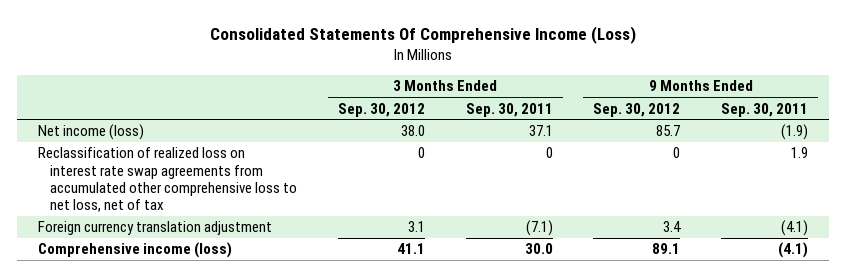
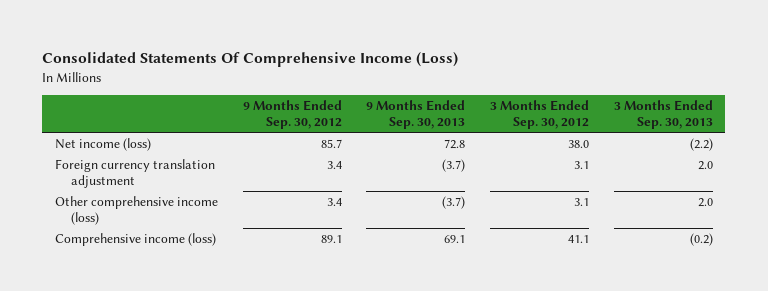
- | 3 Months Ended Sep. 30, 2012 | 3 Months Ended Sep. 30, 2011 | 9 Months Ended Sep. 30, 2012 | 9 Months Ended Sep. 30, 2011
+ | 9 Months Ended Sep. 30, 2012 | 9 Months Ended Sep. 30, 2013 | 3 Months Ended Sep. 30, 2012 | 3 Months Ended Sep. 30, 2013
- Reclassification of realized loss on interest rate swap agreements from accumulated other comprehensive loss to net loss, net of tax | 0 | 0 | 0 | 1.9
+ Other comprehensive income (loss) | 3.4 | (3.7) | 3.1 | 2.0

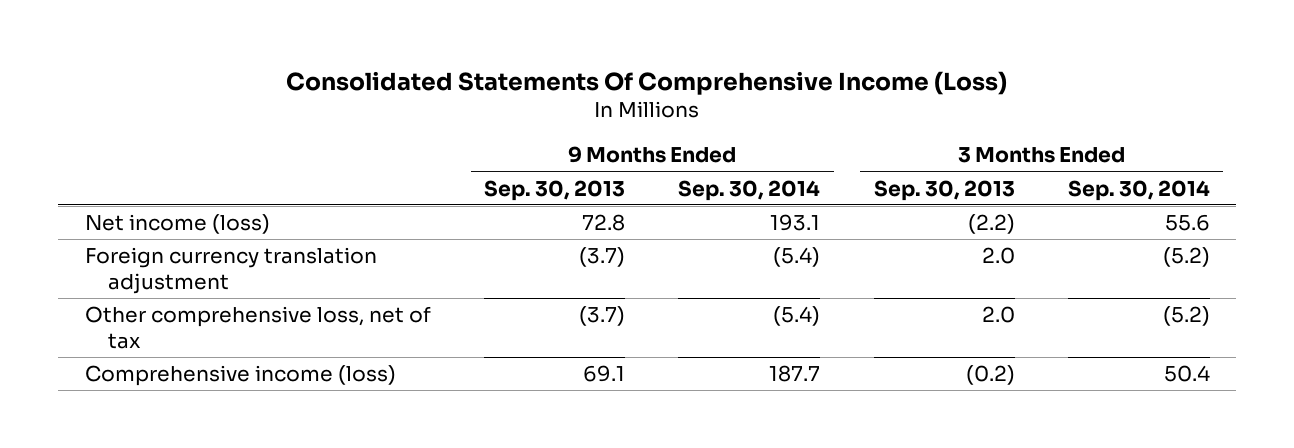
- | 9 Months Ended Sep. 30, 2012 | 9 Months Ended Sep. 30, 2013 | 3 Months Ended Sep. 30, 2012 | 3 Months Ended Sep. 30, 2013
+ | 9 Months Ended Sep. 30, 2013 | 9 Months Ended Sep. 30, 2014 | 3 Months Ended Sep. 30, 2013 | 3 Months Ended Sep. 30, 2014
- Other comprehensive income (loss) | 3.4 | (3.7) | 3.1 | 2.0
+ Other comprehensive loss, net of tax | (3.7) | (5.4) | 2.0 | (5.2)

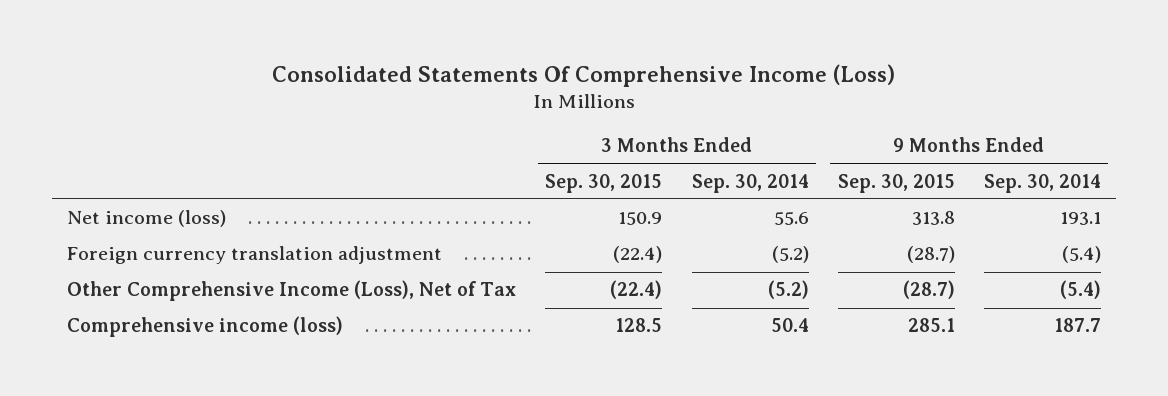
- | 9 Months Ended Sep. 30, 2013 | 9 Months Ended Sep. 30, 2014 | 3 Months Ended Sep. 30, 2013 | 3 Months Ended Sep. 30, 2014
+ | 3 Months Ended Sep. 30, 2015 | 3 Months Ended Sep. 30, 2014 | 9 Months Ended Sep. 30, 2015 | 9 Months Ended Sep. 30, 2014
- Other comprehensive loss, net of tax | (3.7) | (5.4) | 2.0 | (5.2)
+ Other Comprehensive Income (Loss), Net of Tax | (22.4) | (5.2) | (28.7) | (5.4)

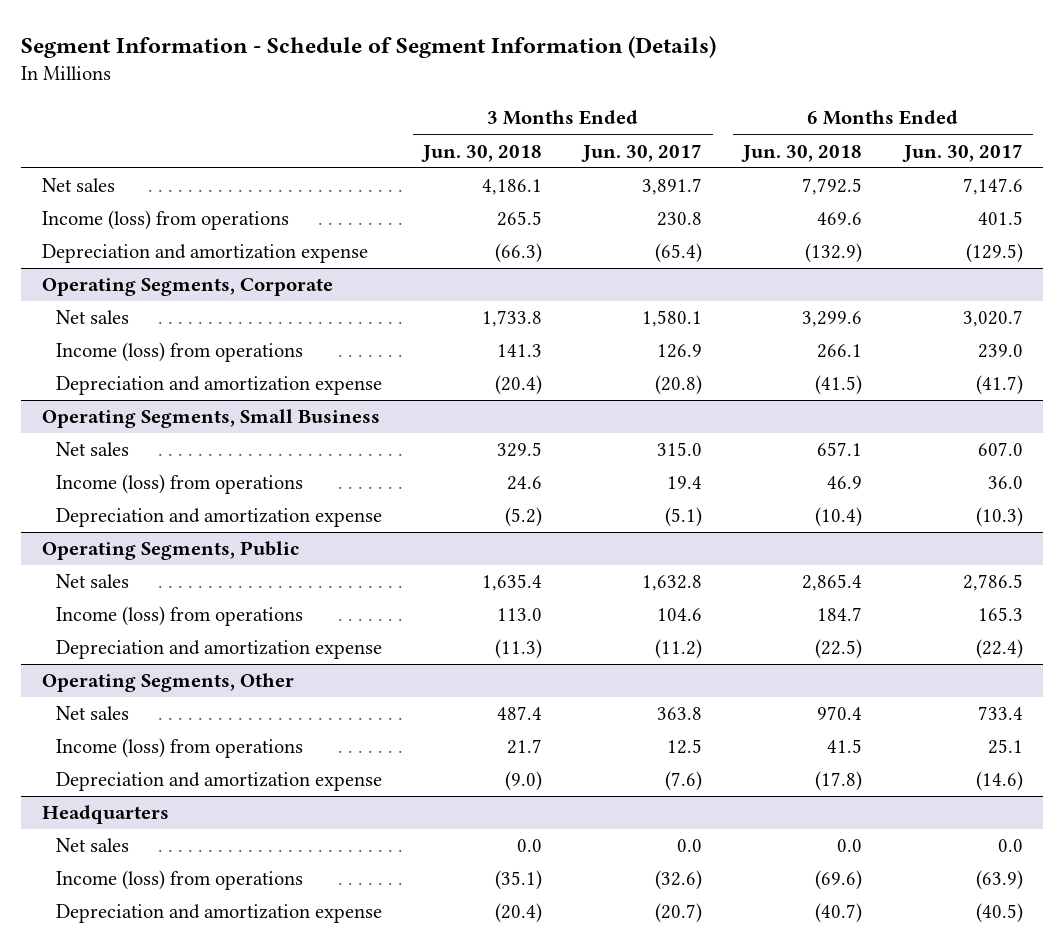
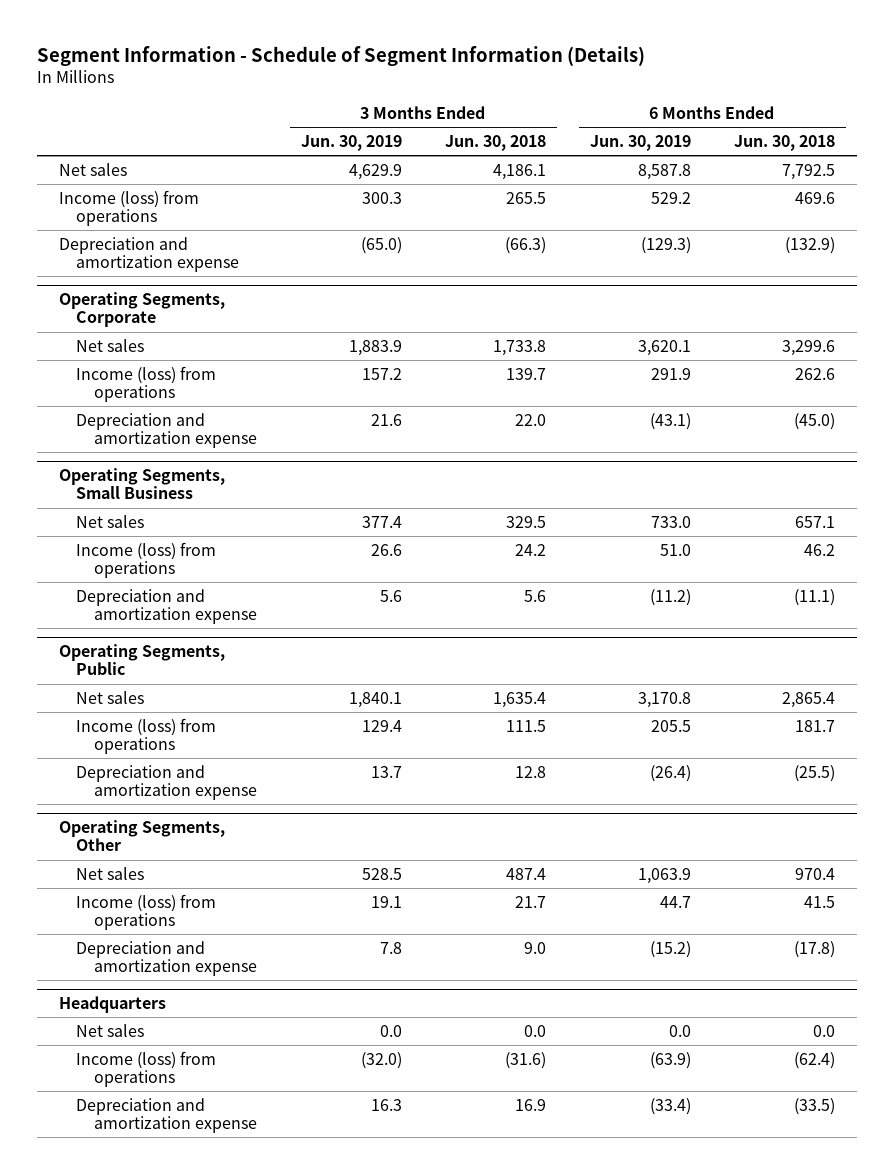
- | 3 Months Ended Jun. 30, 2018 | 3 Months Ended Jun. 30, 2017 | 6 Months Ended Jun. 30, 2018 | 6 Months Ended Jun. 30, 2017
+ | 3 Months Ended Jun. 30, 2019 | 3 Months Ended Jun. 30, 2018 | 6 Months Ended Jun. 30, 2019 | 6 Months Ended Jun. 30, 2018
@ Operating Segments, Corporate
- Income (loss) from operations | 141.3 | 126.9 | 266.1 | 239.0
- Depreciation and amortization expense | (20.4) | (20.8) | (41.5) | (41.7)
+ Income (loss) from operations | 157.2 | 139.7 | 291.9 | 262.6
+ Depreciation and amortization expense | 21.6 | 22.0 | (43.1) | (45.0)
@ Operating Segments, Small Business
- Income (loss) from operations | 24.6 | 19.4 | 46.9 | 36.0
- Depreciation and amortization expense | (5.2) | (5.1) | (10.4) | (10.3)
+ Income (loss) from operations | 26.6 | 24.2 | 51.0 | 46.2
+ Depreciation and amortization expense | 5.6 | 5.6 | (11.2) | (11.1)
@ Operating Segments, Public
- Income (loss) from operations | 113.0 | 104.6 | 184.7 | 165.3
- Depreciation and amortization expense | (11.3) | (11.2) | (22.5) | (22.4)
+ Income (loss) from operations | 129.4 | 111.5 | 205.5 | 181.7
+ Depreciation and amortization expense | 13.7 | 12.8 | (26.4) | (25.5)
@ Operating Segments, Other
- Depreciation and amortization expense | (9.0) | (7.6) | (17.8) | (14.6)
+ Depreciation and amortization expense | 7.8 | 9.0 | (15.2) | (17.8)
@ Headquarters
- Income (loss) from operations | (35.1) | (32.6) | (69.6) | (63.9)
- Depreciation and amortization expense | (20.4) | (20.7) | (40.7) | (40.5)
+ Income (loss) from operations | (32.0) | (31.6) | (63.9) | (62.4)
+ Depreciation and amortization expense | 16.3 | 16.9 | (33.4) | (33.5)

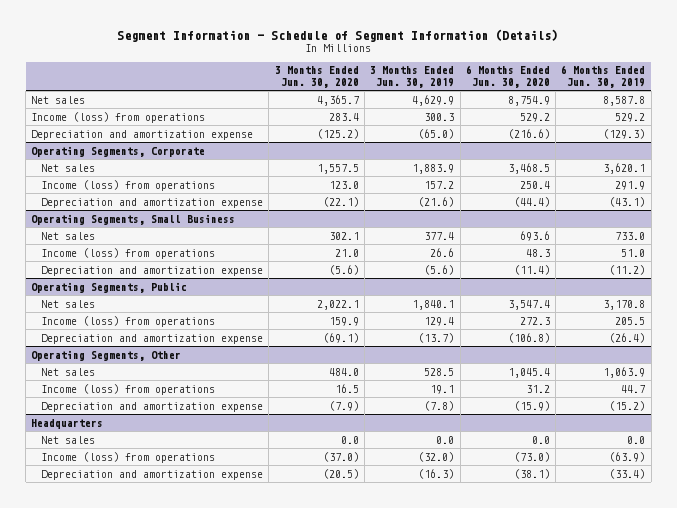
- | 3 Months Ended Jun. 30, 2019 | 3 Months Ended Jun. 30, 2018 | 6 Months Ended Jun. 30, 2019 | 6 Months Ended Jun. 30, 2018
+ | 3 Months Ended Jun. 30, 2020 | 3 Months Ended Jun. 30, 2019 | 6 Months Ended Jun. 30, 2020 | 6 Months Ended Jun. 30, 2019
@ Operating Segments, Corporate
- Depreciation and amortization expense | 21.6 | 22.0 | (43.1) | (45.0)
+ Depreciation and amortization expense | (22.1) | (21.6) | (44.4) | (43.1)
@ Operating Segments, Small Business
- Depreciation and amortization expense | 5.6 | 5.6 | (11.2) | (11.1)
+ Depreciation and amortization expense | (5.6) | (5.6) | (11.4) | (11.2)
@ Operating Segments, Public
- Depreciation and amortization expense | 13.7 | 12.8 | (26.4) | (25.5)
+ Depreciation and amortization expense | (69.1) | (13.7) | (106.8) | (26.4)
@ Operating Segments, Other
- Depreciation and amortization expense | 7.8 | 9.0 | (15.2) | (17.8)
+ Depreciation and amortization expense | (7.9) | (7.8) | (15.9) | (15.2)
@ Headquarters
- Depreciation and amortization expense | 16.3 | 16.9 | (33.4) | (33.5)
+ Depreciation and amortization expense | (20.5) | (16.3) | (38.1) | (33.4)

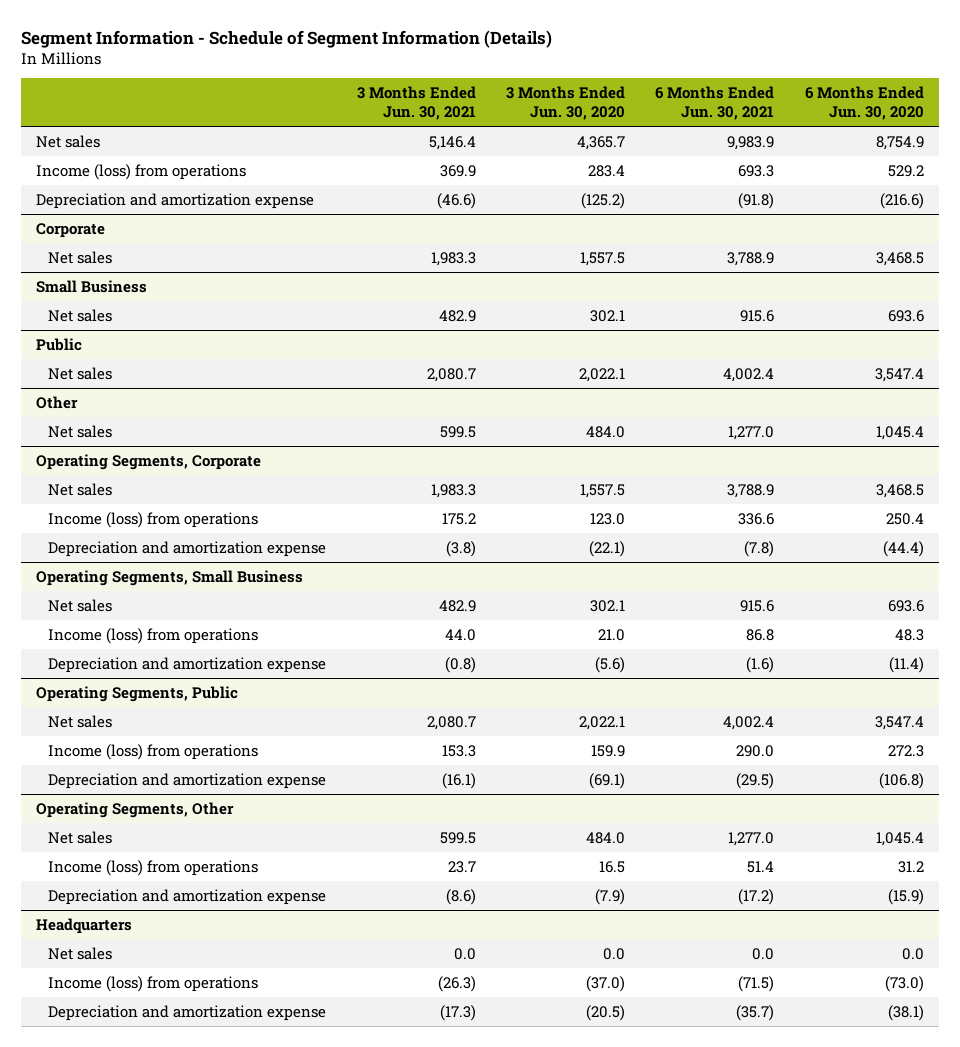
- | 3 Months Ended Jun. 30, 2020 | 3 Months Ended Jun. 30, 2019 | 6 Months Ended Jun. 30, 2020 | 6 Months Ended Jun. 30, 2019
+ | 3 Months Ended Jun. 30, 2021 | 3 Months Ended Jun. 30, 2020 | 6 Months Ended Jun. 30, 2021 | 6 Months Ended Jun. 30, 2020
+ Corporate
+ Net sales | 1,983.3 | 1,557.5 | 3,788.9 | 3,468.5
+ Small Business
+ Net sales | 482.9 | 302.1 | 915.6 | 693.6
+ Public
+ Net sales | 2,080.7 | 2,022.1 | 4,002.4 | 3,547.4
+ Other
+ Net sales | 599.5 | 484.0 | 1,277.0 | 1,045.4

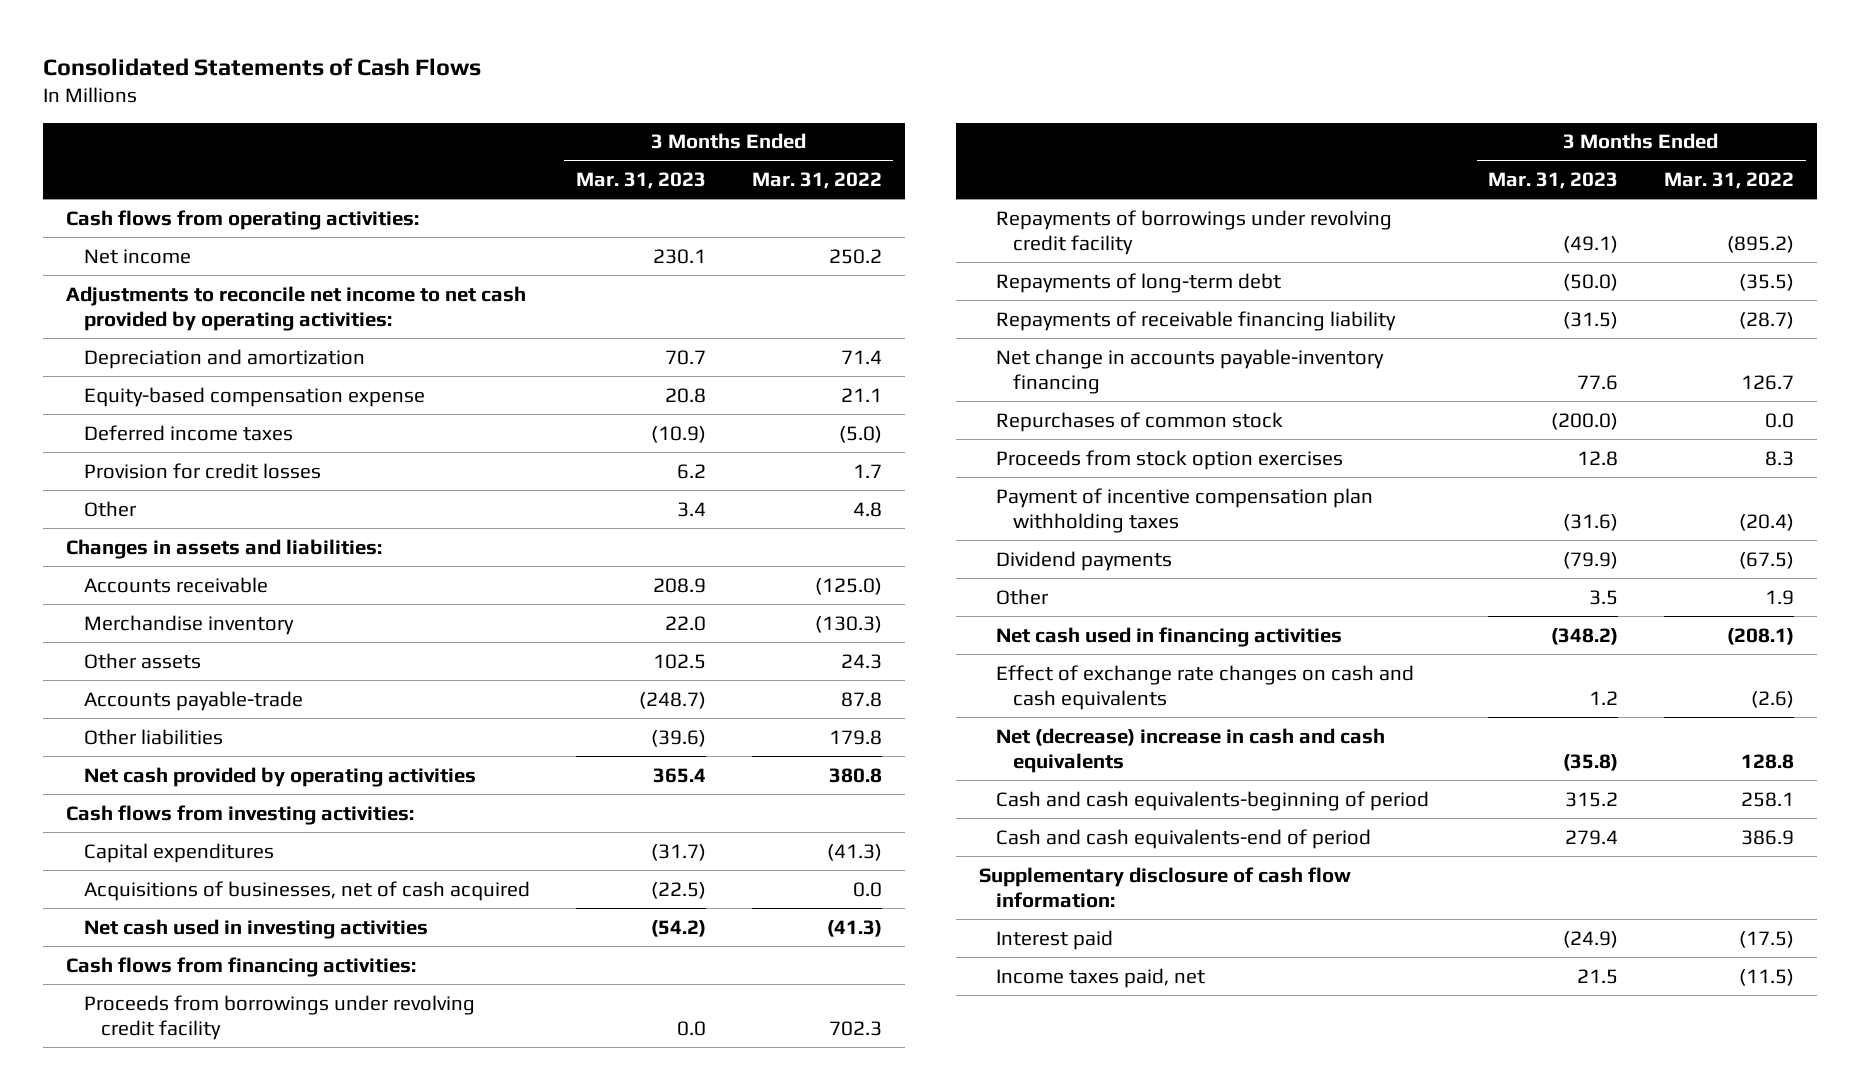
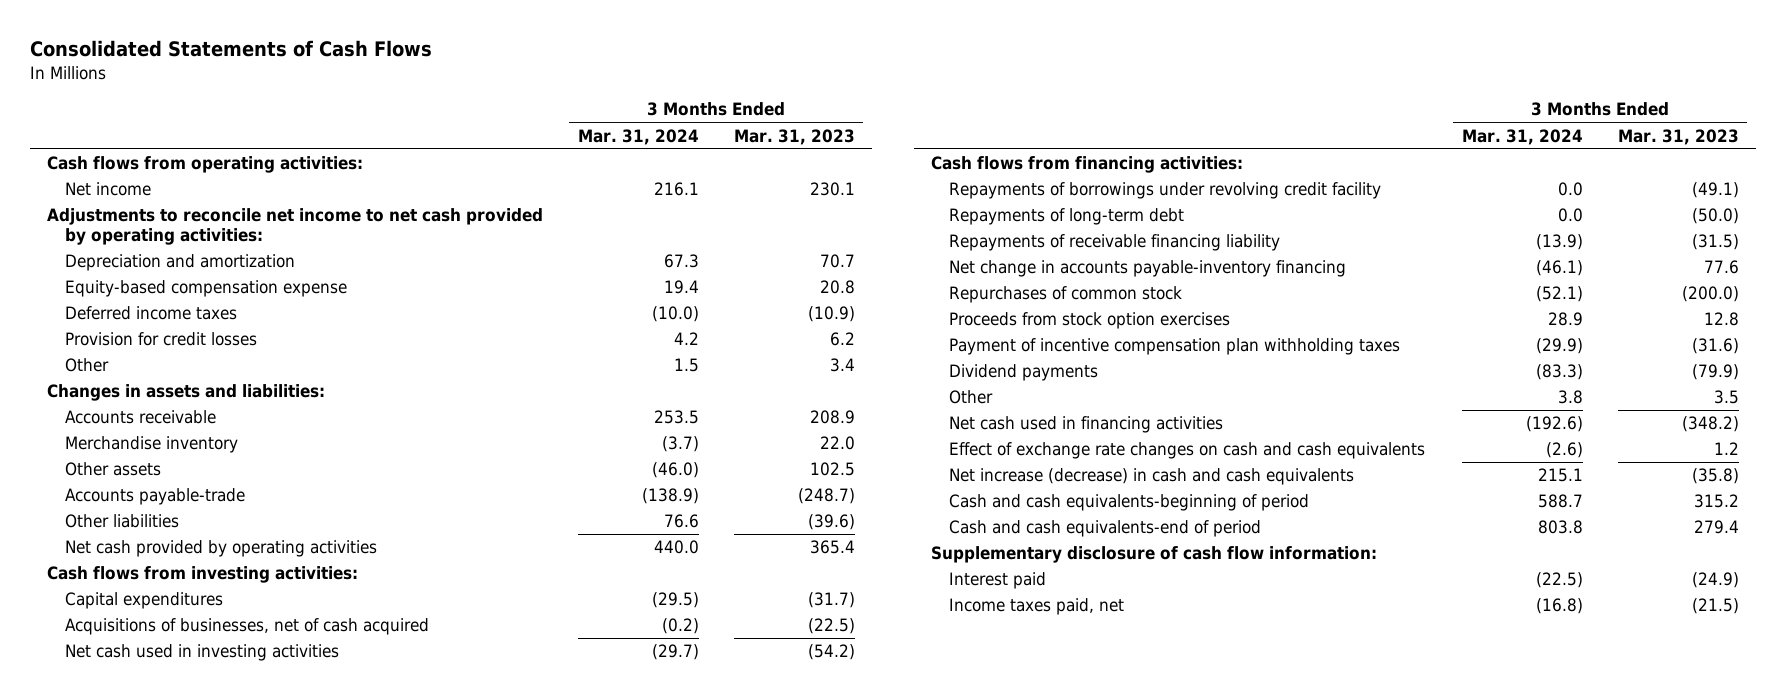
- | 3 Months Ended Mar. 31, 2023 | 3 Months Ended Mar. 31, 2022
+ | 3 Months Ended Mar. 31, 2024 | 3 Months Ended Mar. 31, 2023
- Proceeds from borrowings under revolving credit facility | 0.0 | 702.3
- Net (decrease) increase in cash and cash equivalents | (35.8) | 128.8
+ Net increase (decrease) in cash and cash equivalents | 215.1 | (35.8)
- Income taxes paid, net | 21.5 | (11.5)
+ Income taxes paid, net | (16.8) | (21.5)

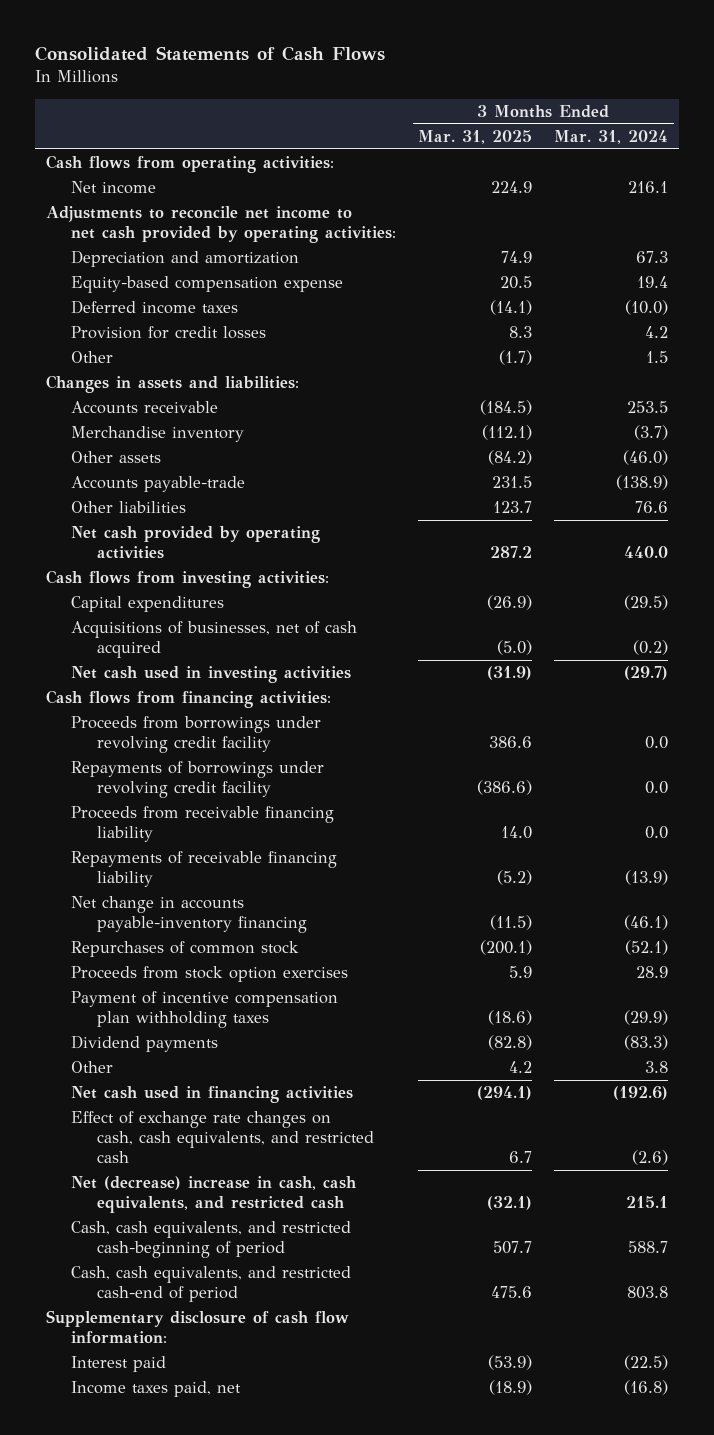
- | 3 Months Ended Mar. 31, 2024 | 3 Months Ended Mar. 31, 2023
+ | 3 Months Ended Mar. 31, 2025 | 3 Months Ended Mar. 31, 2024
+ Proceeds from borrowings under revolving credit facility | 386.6 | 0.0
- Repayments of long-term debt | 0.0 | (50.0)
+ Proceeds from receivable financing liability | 14.0 | 0.0
- Effect of exchange rate changes on cash and cash equivalents | (2.6) | 1.2
- Net increase (decrease) in cash and cash equivalents | 215.1 | (35.8)
- Cash and cash equivalents-beginning of period | 588.7 | 315.2
- Cash and cash equivalents-end of period | 803.8 | 279.4
+ Effect of exchange rate changes on cash, cash equivalents, and restricted cash | 6.7 | (2.6)
+ Net (decrease) increase in cash, cash equivalents, and restricted cash | (32.1) | 215.1
+ Cash, cash equivalents, and restricted cash-beginning of period | 507.7 | 588.7
+ Cash, cash equivalents, and restricted cash-end of period | 475.6 | 803.8

